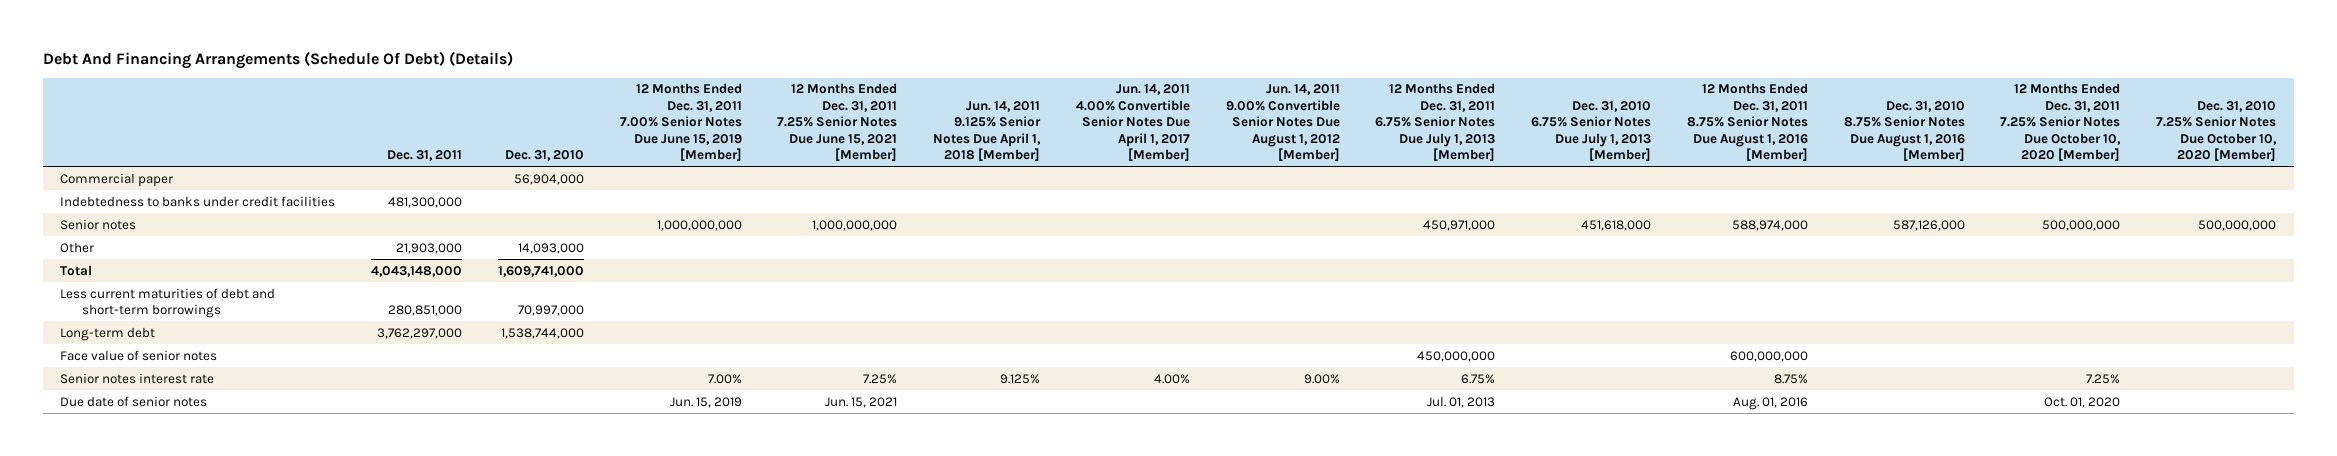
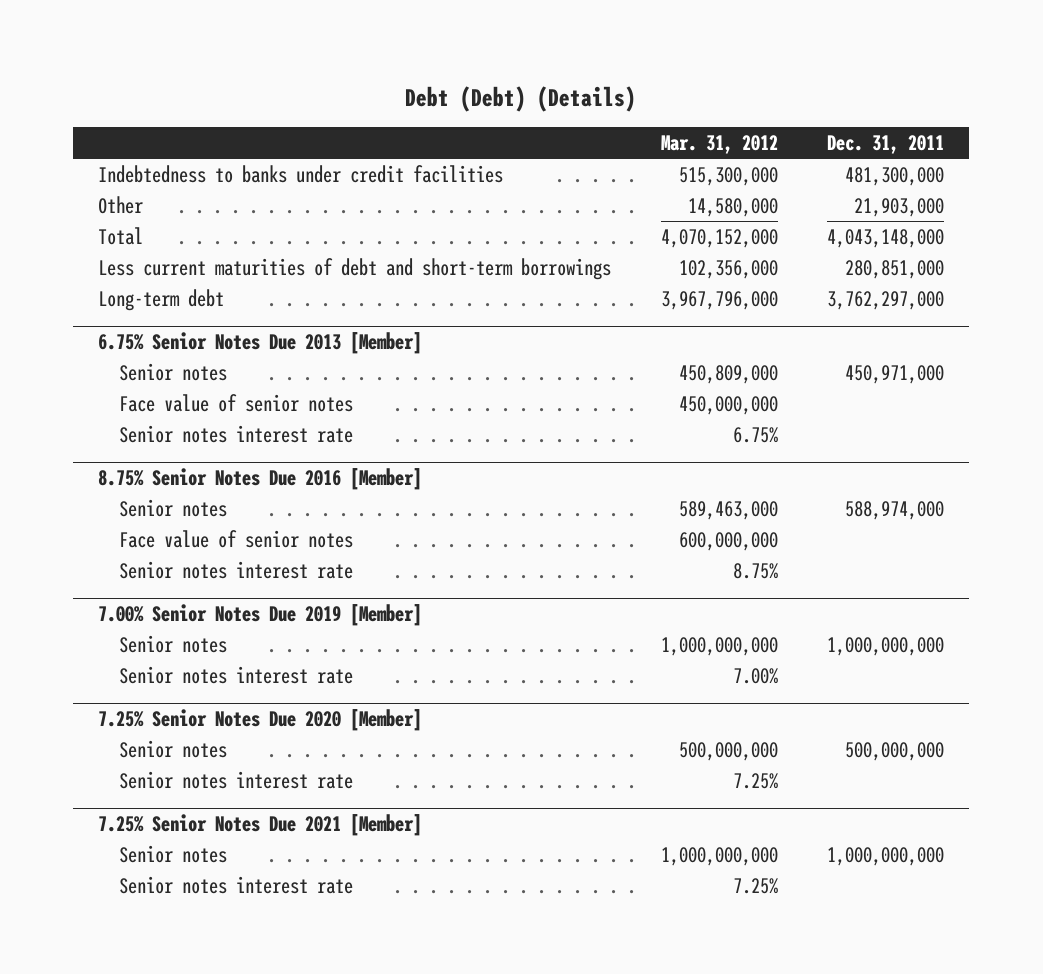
- Debt And Financing Arrangements (Schedule Of Debt) (Details)
+ Debt (Debt) (Details)
- | Dec. 31, 2011 | Dec. 31, 2010 | 12 Months Ended Dec. 31, 2011 7.00% Senior Notes Due June 15, 2019 [Member] | 12 Months Ended Dec. 31, 2011 7.25% Senior Notes Due June 15, 2021 [Member] | Jun. 14, 2011 9.125% Senior Notes Due April 1, 2018 [Member] | Jun. 14, 2011 4.00% Convertible Senior Notes Due April 1, 2017 [Member] | Jun. 14, 2011 9.00% Convertible Senior Notes Due August 1, 2012 [Member] | 12 Months Ended Dec. 31, 2011 6.75% Senior Notes Due July 1, 2013 [Member] | Dec. 31, 2010 6.75% Senior Notes Due July 1, 2013 [Member] | 12 Months Ended Dec. 31, 2011 8.75% Senior Notes Due August 1, 2016 [Member] | Dec. 31, 2010 8.75% Senior Notes Due August 1, 2016 [Member] | 12 Months Ended Dec. 31, 2011 7.25% Senior Notes Due October 10, 2020 [Member] | Dec. 31, 2010 7.25% Senior Notes Due October 10, 2020 [Member]
+ | Mar. 31, 2012 | Dec. 31, 2011
- Commercial paper | | 56,904,000 | | | | | | | | | | |
- Senior notes | | | 1,000,000,000 | 1,000,000,000 | | | | 450,971,000 | 451,618,000 | 588,974,000 | 587,126,000 | 500,000,000 | 500,000,000
- Face value of senior notes | | | | | | | | 450,000,000 | | 600,000,000 | | |
- Senior notes interest rate | | | 7.00% | 7.25% | 9.125% | 4.00% | 9.00% | 6.75% | | 8.75% | | 7.25% |
- Due date of senior notes | | | Jun. 15, 2019 | Jun. 15, 2021 | | | | Jul. 01, 2013 | | Aug. 01, 2016 | | Oct. 01, 2020 |
+ 6.75% Senior Notes Due 2013 [Member]
+ Senior notes | 450,809,000 | 450,971,000
+ Face value of senior notes | 450,000,000 |
+ Senior notes interest rate | 6.75% |
+ 8.75% Senior Notes Due 2016 [Member]
+ Senior notes | 589,463,000 | 588,974,000
+ Face value of senior notes | 600,000,000 |
+ Senior notes interest rate | 8.75% |
+ 7.00% Senior Notes Due 2019 [Member]
+ Senior notes | 1,000,000,000 | 1,000,000,000
+ Senior notes interest rate | 7.00% |
+ 7.25% Senior Notes Due 2020 [Member]
+ Senior notes | 500,000,000 | 500,000,000
+ Senior notes interest rate | 7.25% |
+ 7.25% Senior Notes Due 2021 [Member]
+ Senior notes | 1,000,000,000 | 1,000,000,000
+ Senior notes interest rate | 7.25% |

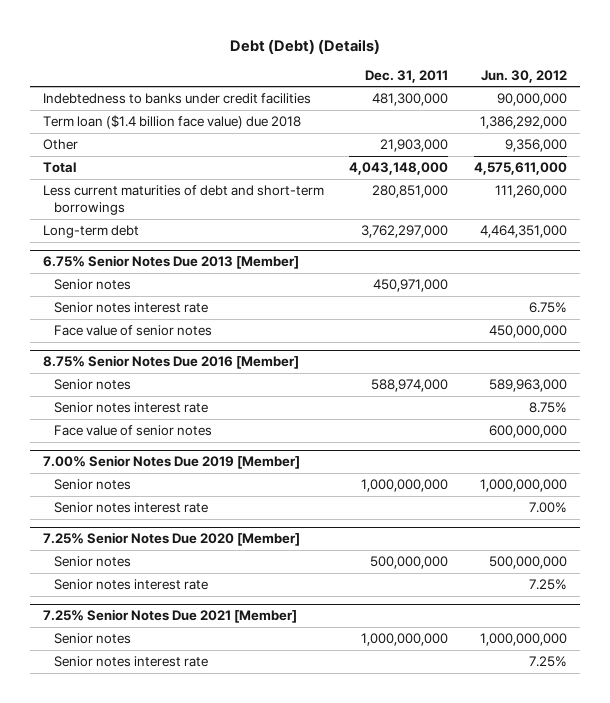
- | Mar. 31, 2012 | Dec. 31, 2011
+ | Dec. 31, 2011 | Jun. 30, 2012
+ Term loan ($1.4 billion face value) due 2018 | | 1,386,292,000
@ 6.75% Senior Notes Due 2013 [Member]
moved down: Face value of senior notes | | 450,000,000
@ 8.75% Senior Notes Due 2016 [Member]
moved down: Face value of senior notes | | 600,000,000

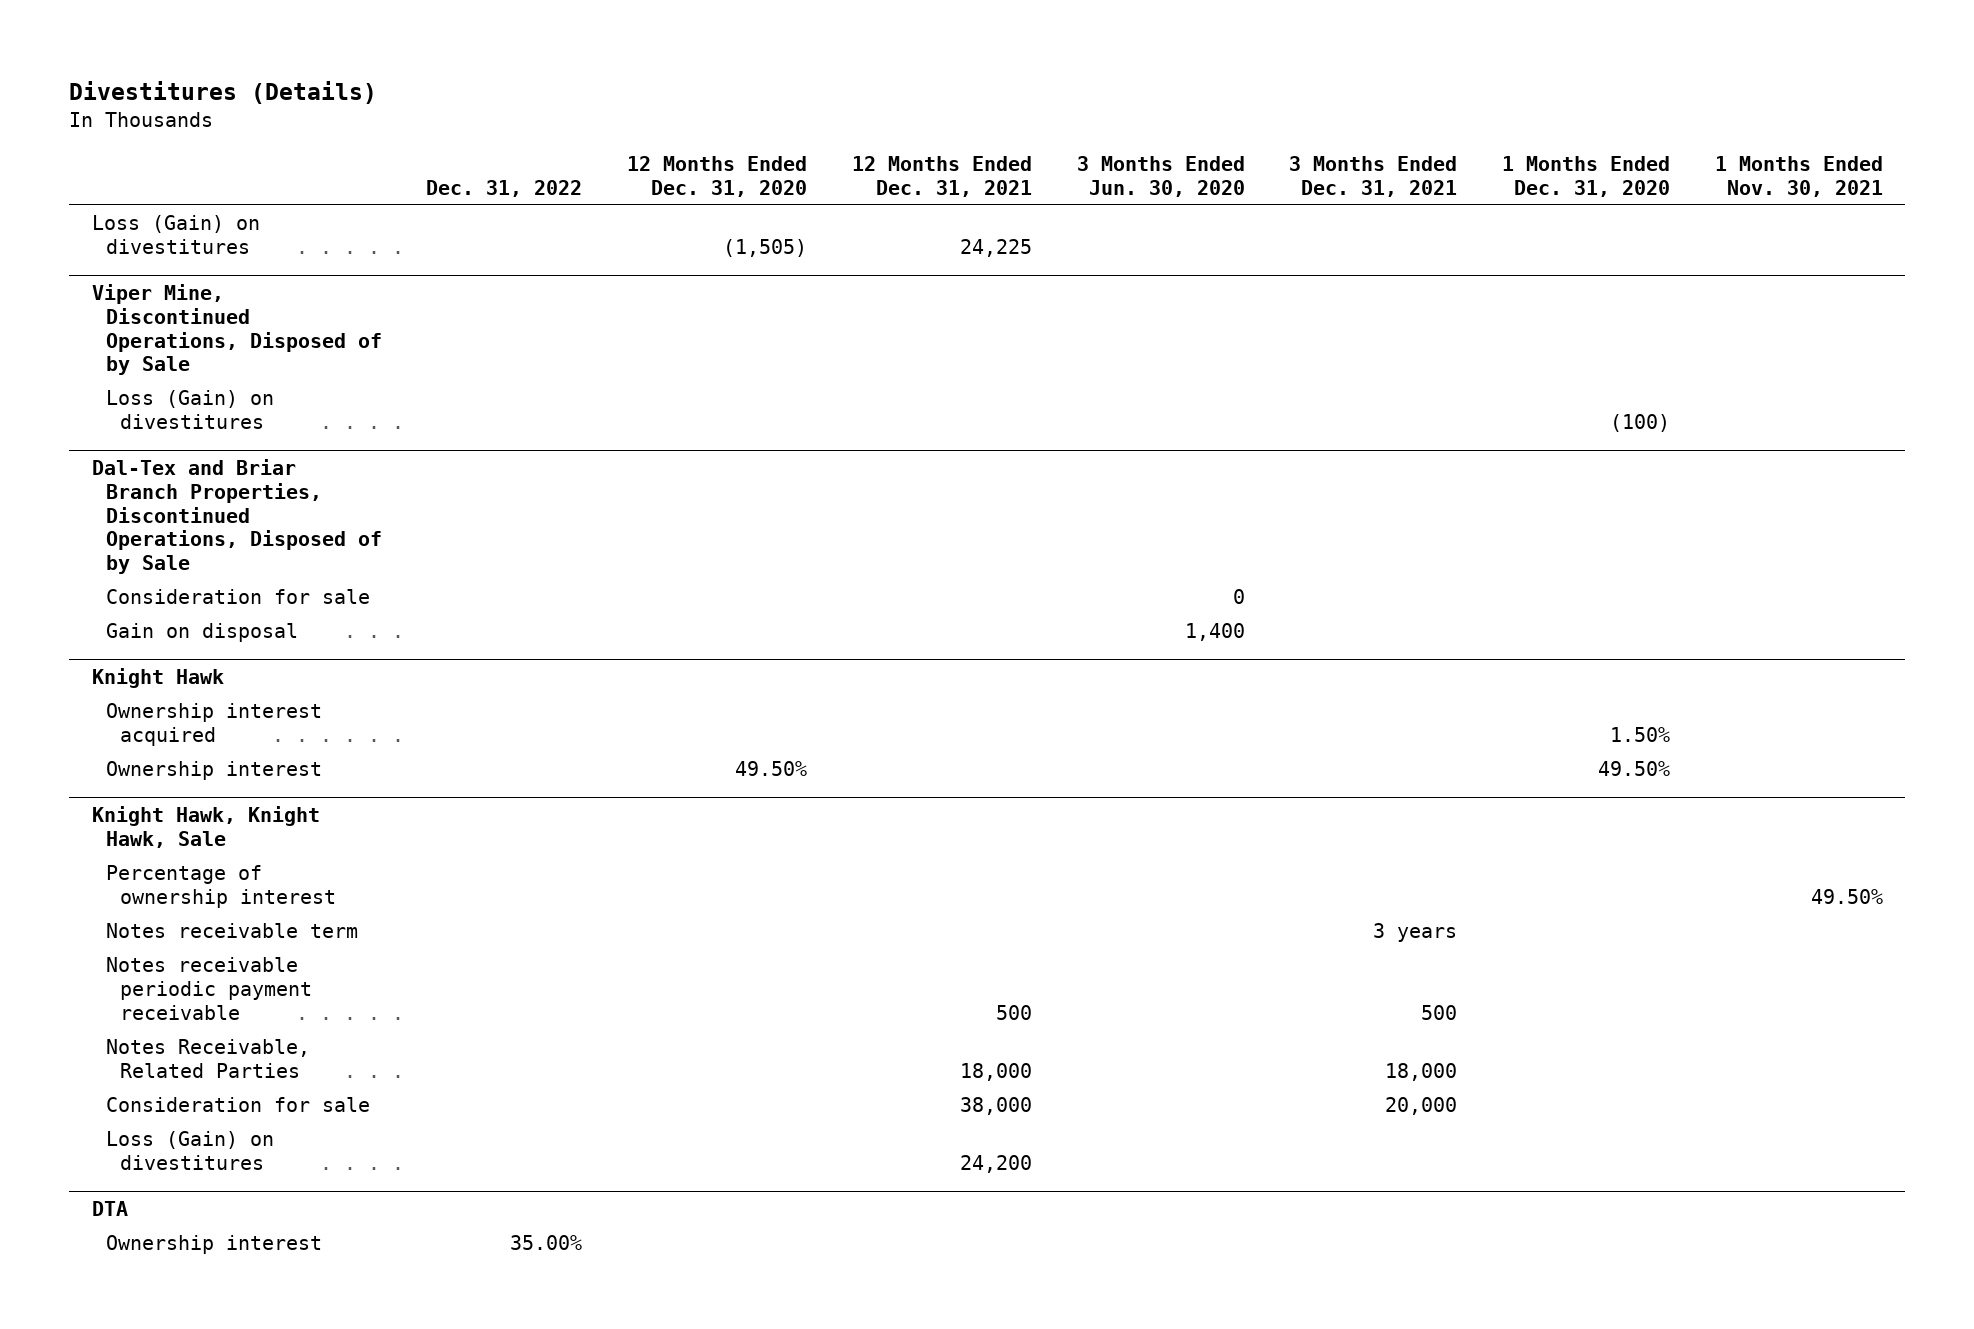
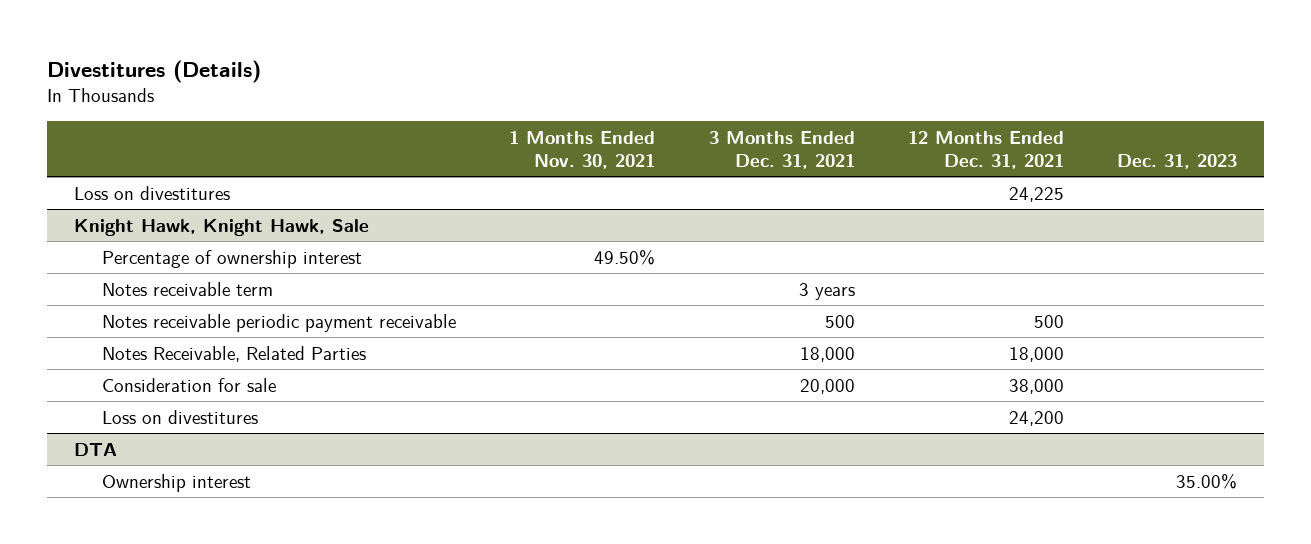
- | Dec. 31, 2022 | 12 Months Ended Dec. 31, 2020 | 12 Months Ended Dec. 31, 2021 | 3 Months Ended Jun. 30, 2020 | 3 Months Ended Dec. 31, 2021 | 1 Months Ended Dec. 31, 2020 | 1 Months Ended Nov. 30, 2021
+ | 1 Months Ended Nov. 30, 2021 | 3 Months Ended Dec. 31, 2021 | 12 Months Ended Dec. 31, 2021 | Dec. 31, 2023
- Loss (Gain) on divestitures | | (1,505) | 24,225 | | | |
- Viper Mine, Discontinued Operations, Disposed of by Sale
- Loss (Gain) on divestitures | | | | | | (100) |
- Dal-Tex and Briar Branch Properties, Discontinued Operations, Disposed of by Sale
- Consideration for sale | | | | 0 | | |
- Gain on disposal | | | | 1,400 | | |
- Knight Hawk
- Ownership interest acquired | | | | | | 1.50% |
- Ownership interest | | 49.50% | | | | 49.50% |
+ Loss on divestitures | | | 24,225 |
@ Knight Hawk, Knight Hawk, Sale
- Loss (Gain) on divestitures | | | 24,200 | | | |
+ Loss on divestitures | | | 24,200 |

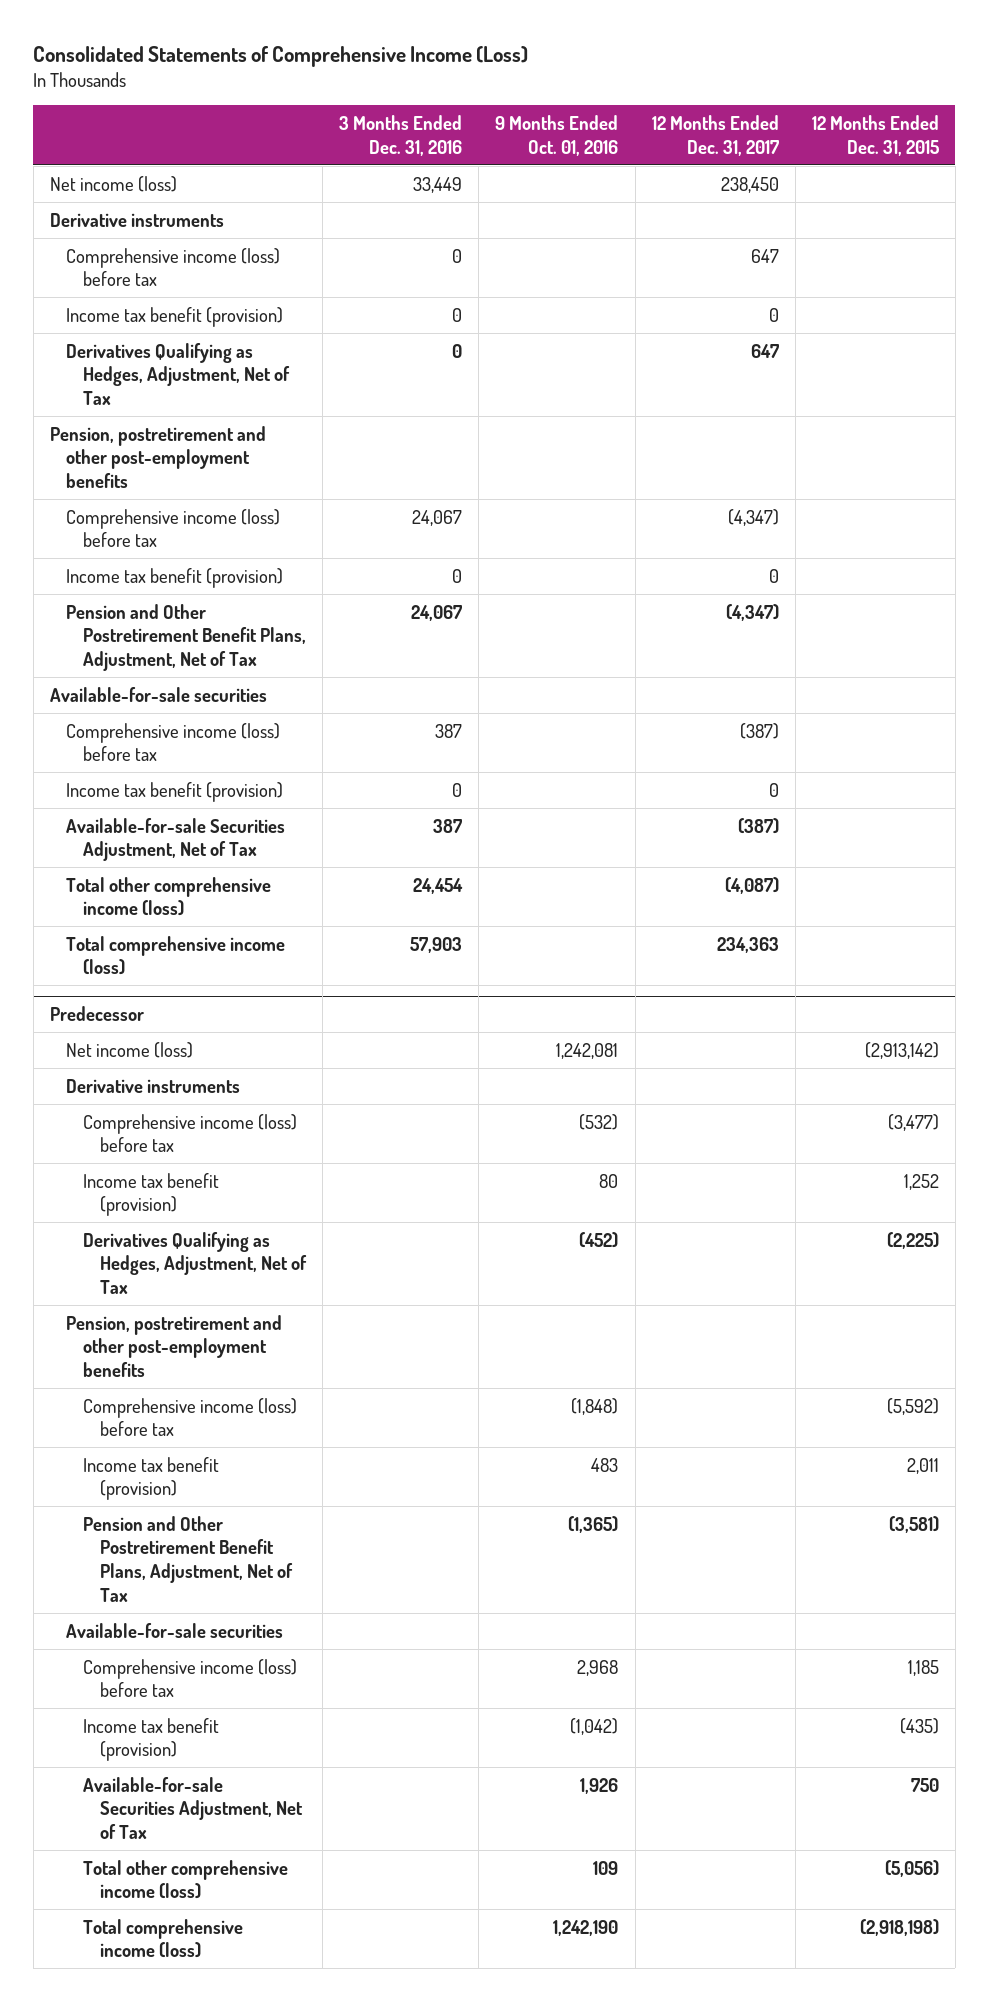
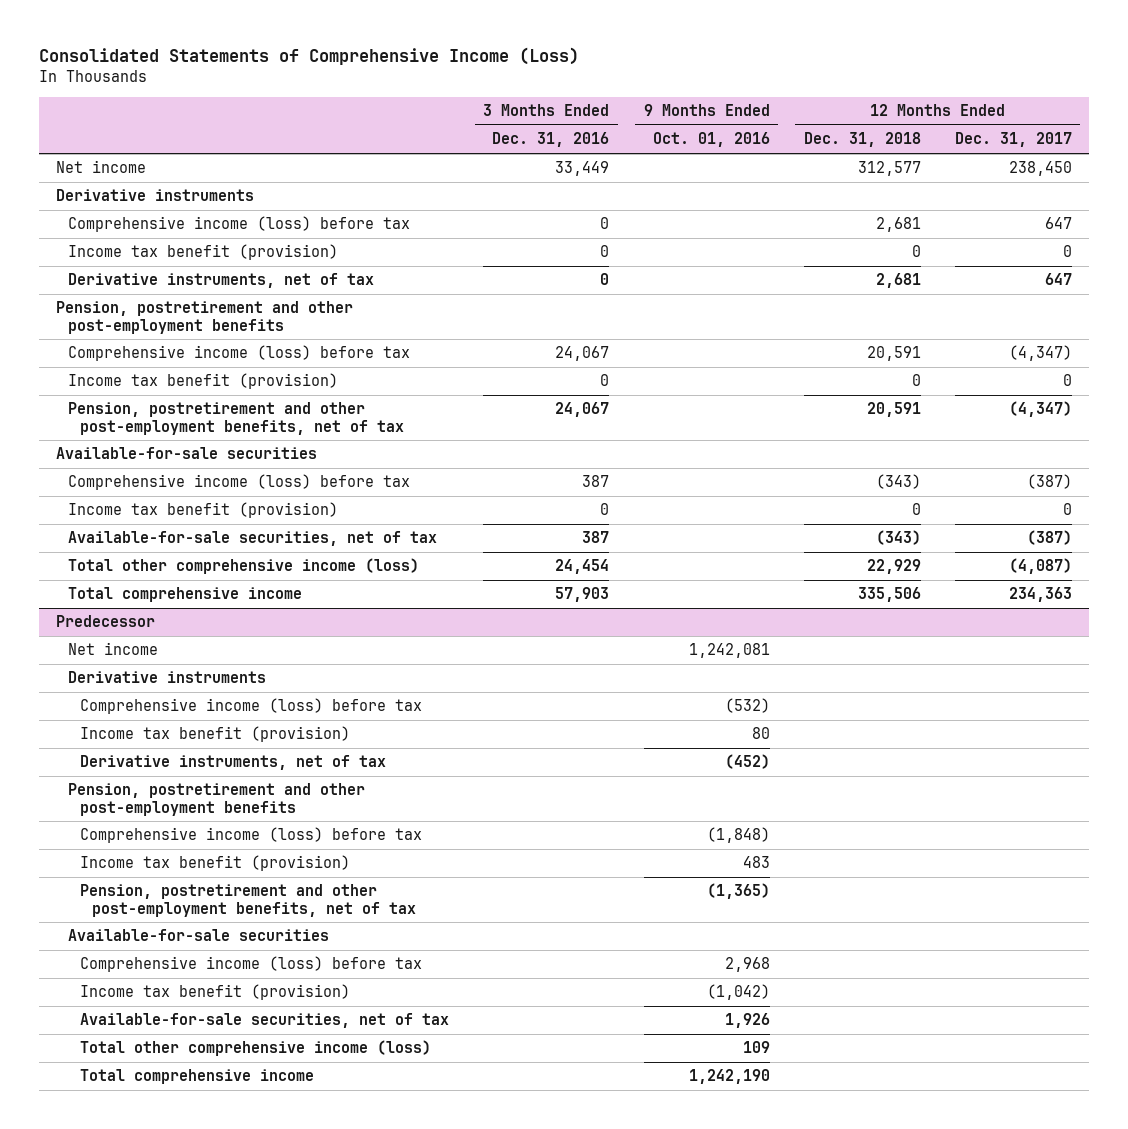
- | 3 Months Ended Dec. 31, 2016 | 9 Months Ended Oct. 01, 2016 | 12 Months Ended Dec. 31, 2017 | 12 Months Ended Dec. 31, 2015
+ | 3 Months Ended Dec. 31, 2016 | 9 Months Ended Oct. 01, 2016 | 12 Months Ended Dec. 31, 2018 | 12 Months Ended Dec. 31, 2017
- Net income (loss) | 33,449 | | 238,450 |
+ Net income | 33,449 | | 312,577 | 238,450
- Derivatives Qualifying as Hedges, Adjustment, Net of Tax | 0 | | 647 |
+ Derivative instruments, net of tax | 0 | | 2,681 | 647
- Pension and Other Postretirement Benefit Plans, Adjustment, Net of Tax | 24,067 | | (4,347) |
+ Pension, postretirement and other post-employment benefits, net of tax | 24,067 | | 20,591 | (4,347)
- Available-for-sale Securities Adjustment, Net of Tax | 387 | | (387) |
+ Available-for-sale securities, net of tax | 387 | | (343) | (387)
- Total comprehensive income (loss) | 57,903 | | 234,363 |
+ Total comprehensive income | 57,903 | | 335,506 | 234,363
@ Predecessor
- Net income (loss) | | 1,242,081 | | (2,913,142)
+ Net income | | 1,242,081 | |
- Derivatives Qualifying as Hedges, Adjustment, Net of Tax | | (452) | | (2,225)
+ Derivative instruments, net of tax | | (452) | |
- Pension and Other Postretirement Benefit Plans, Adjustment, Net of Tax | | (1,365) | | (3,581)
+ Pension, postretirement and other post-employment benefits, net of tax | | (1,365) | |
- Available-for-sale Securities Adjustment, Net of Tax | | 1,926 | | 750
+ Available-for-sale securities, net of tax | | 1,926 | |
- Total comprehensive income (loss) | | 1,242,190 | | (2,918,198)
+ Total comprehensive income | | 1,242,190 | |

